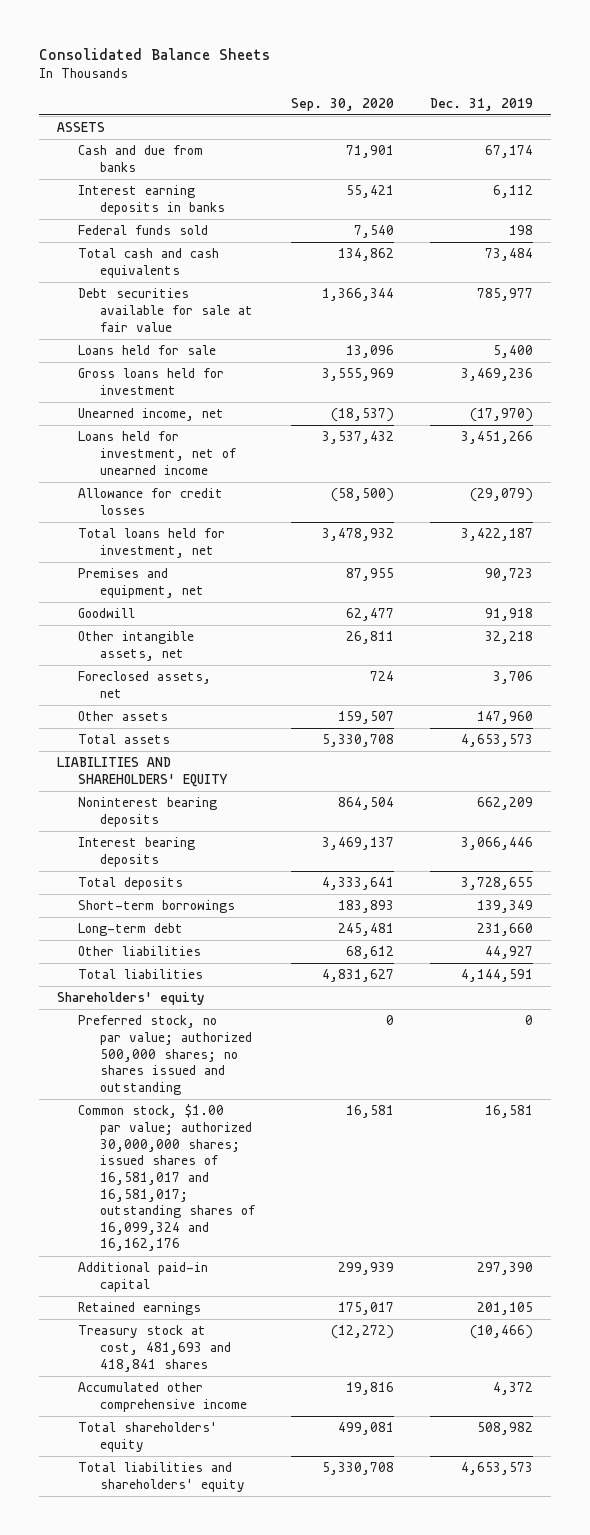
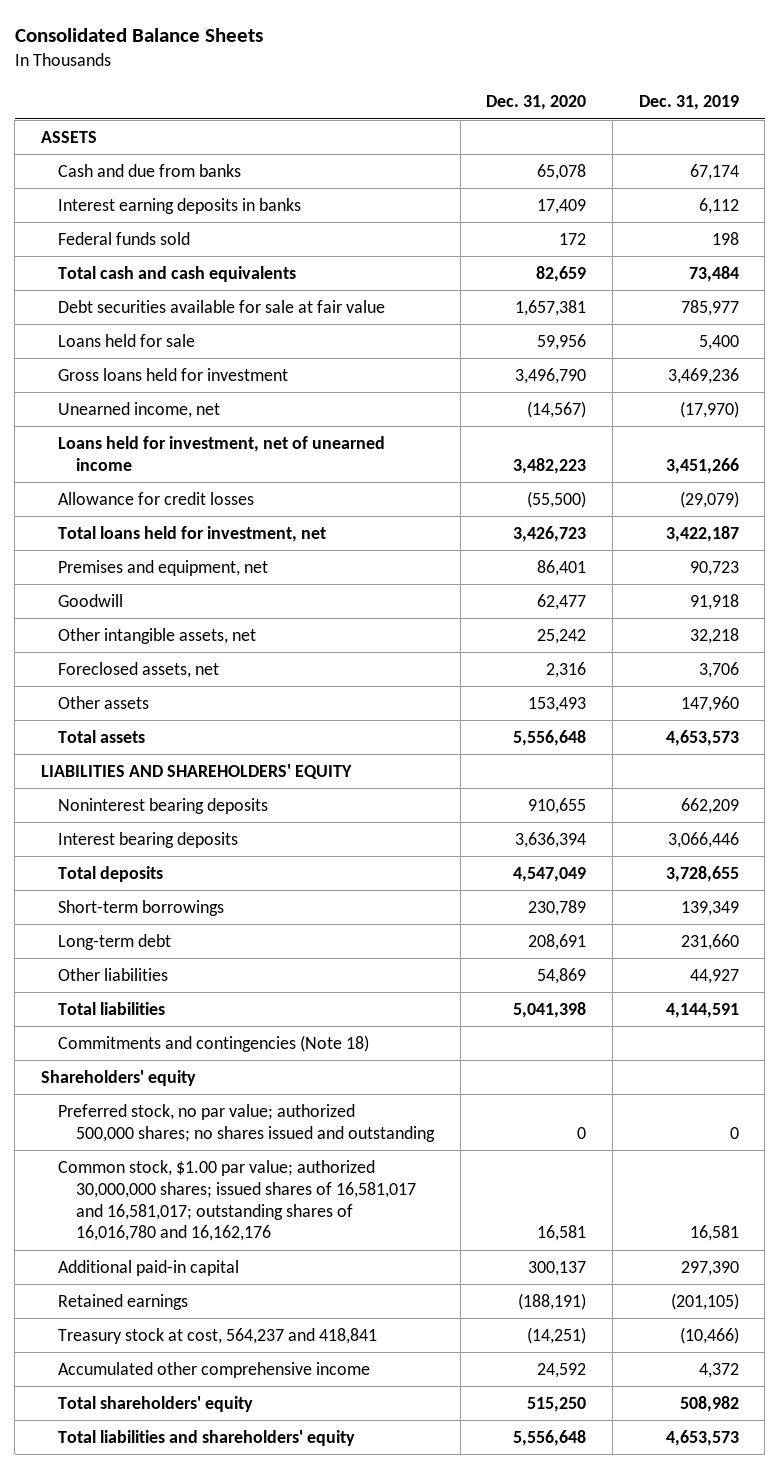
- | Sep. 30, 2020 | Dec. 31, 2019
+ | Dec. 31, 2020 | Dec. 31, 2019
+ Commitments and contingencies (Note 18)
- Common stock, $1.00 par value; authorized 30,000,000 shares; issued shares of 16,581,017 and 16,581,017; outstanding shares of 16,099,324 and 16,162,176 | 16,581 | 16,581
+ Common stock, $1.00 par value; authorized 30,000,000 shares; issued shares of 16,581,017 and 16,581,017; outstanding shares of 16,016,780 and 16,162,176 | 16,581 | 16,581
- Retained earnings | 175,017 | 201,105
- Treasury stock at cost, 481,693 and 418,841 shares | (12,272) | (10,466)
+ Retained earnings | (188,191) | (201,105)
+ Treasury stock at cost, 564,237 and 418,841 | (14,251) | (10,466)

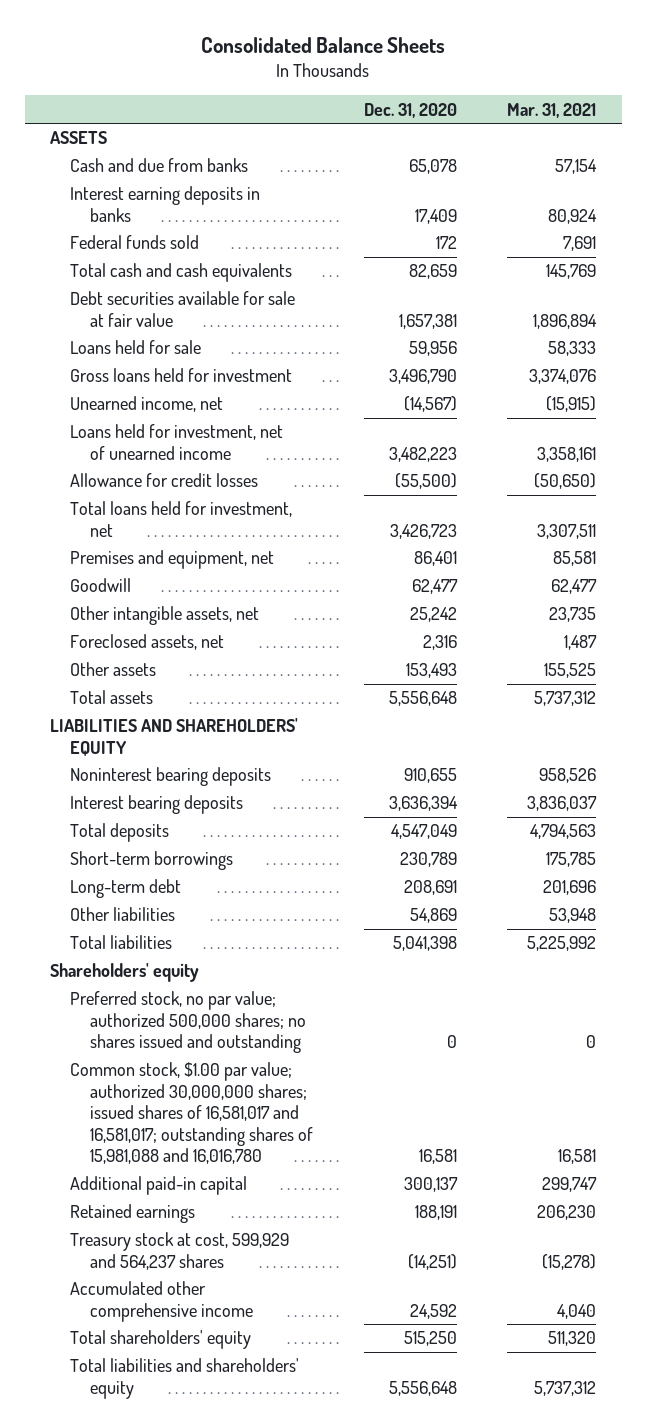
- | Dec. 31, 2020 | Dec. 31, 2019
+ | Dec. 31, 2020 | Mar. 31, 2021
- Commitments and contingencies (Note 18)
- Common stock, $1.00 par value; authorized 30,000,000 shares; issued shares of 16,581,017 and 16,581,017; outstanding shares of 16,016,780 and 16,162,176 | 16,581 | 16,581
+ Common stock, $1.00 par value; authorized 30,000,000 shares; issued shares of 16,581,017 and 16,581,017; outstanding shares of 15,981,088 and 16,016,780 | 16,581 | 16,581
- Retained earnings | (188,191) | (201,105)
- Treasury stock at cost, 564,237 and 418,841 | (14,251) | (10,466)
+ Retained earnings | 188,191 | 206,230
+ Treasury stock at cost, 599,929 and 564,237 shares | (14,251) | (15,278)

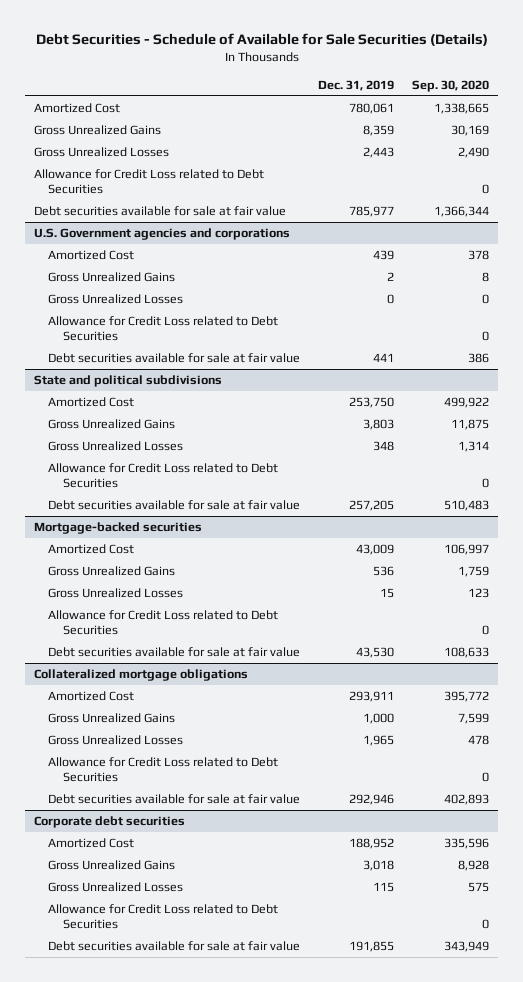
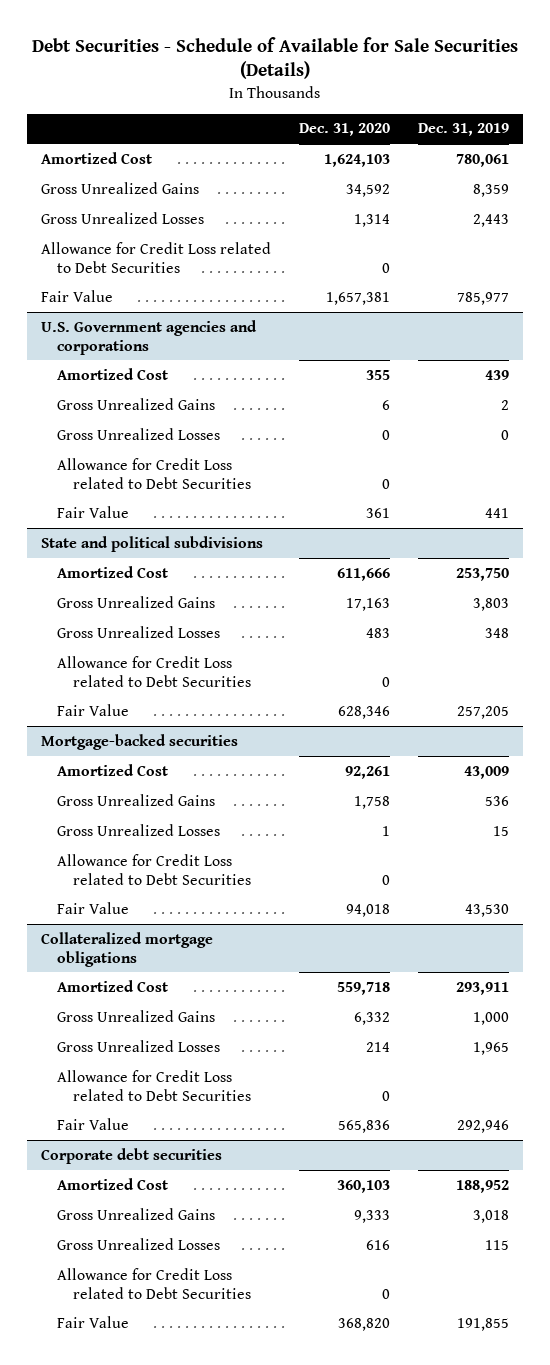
- | Dec. 31, 2019 | Sep. 30, 2020
+ | Dec. 31, 2020 | Dec. 31, 2019
- Debt securities available for sale at fair value | 785,977 | 1,366,344
+ Fair Value | 1,657,381 | 785,977
@ U.S. Government agencies and corporations
- Debt securities available for sale at fair value | 441 | 386
+ Fair Value | 361 | 441
@ State and political subdivisions
- Debt securities available for sale at fair value | 257,205 | 510,483
+ Fair Value | 628,346 | 257,205
@ Mortgage-backed securities
- Debt securities available for sale at fair value | 43,530 | 108,633
+ Fair Value | 94,018 | 43,530
@ Collateralized mortgage obligations
- Debt securities available for sale at fair value | 292,946 | 402,893
+ Fair Value | 565,836 | 292,946
@ Corporate debt securities
- Debt securities available for sale at fair value | 191,855 | 343,949
+ Fair Value | 368,820 | 191,855

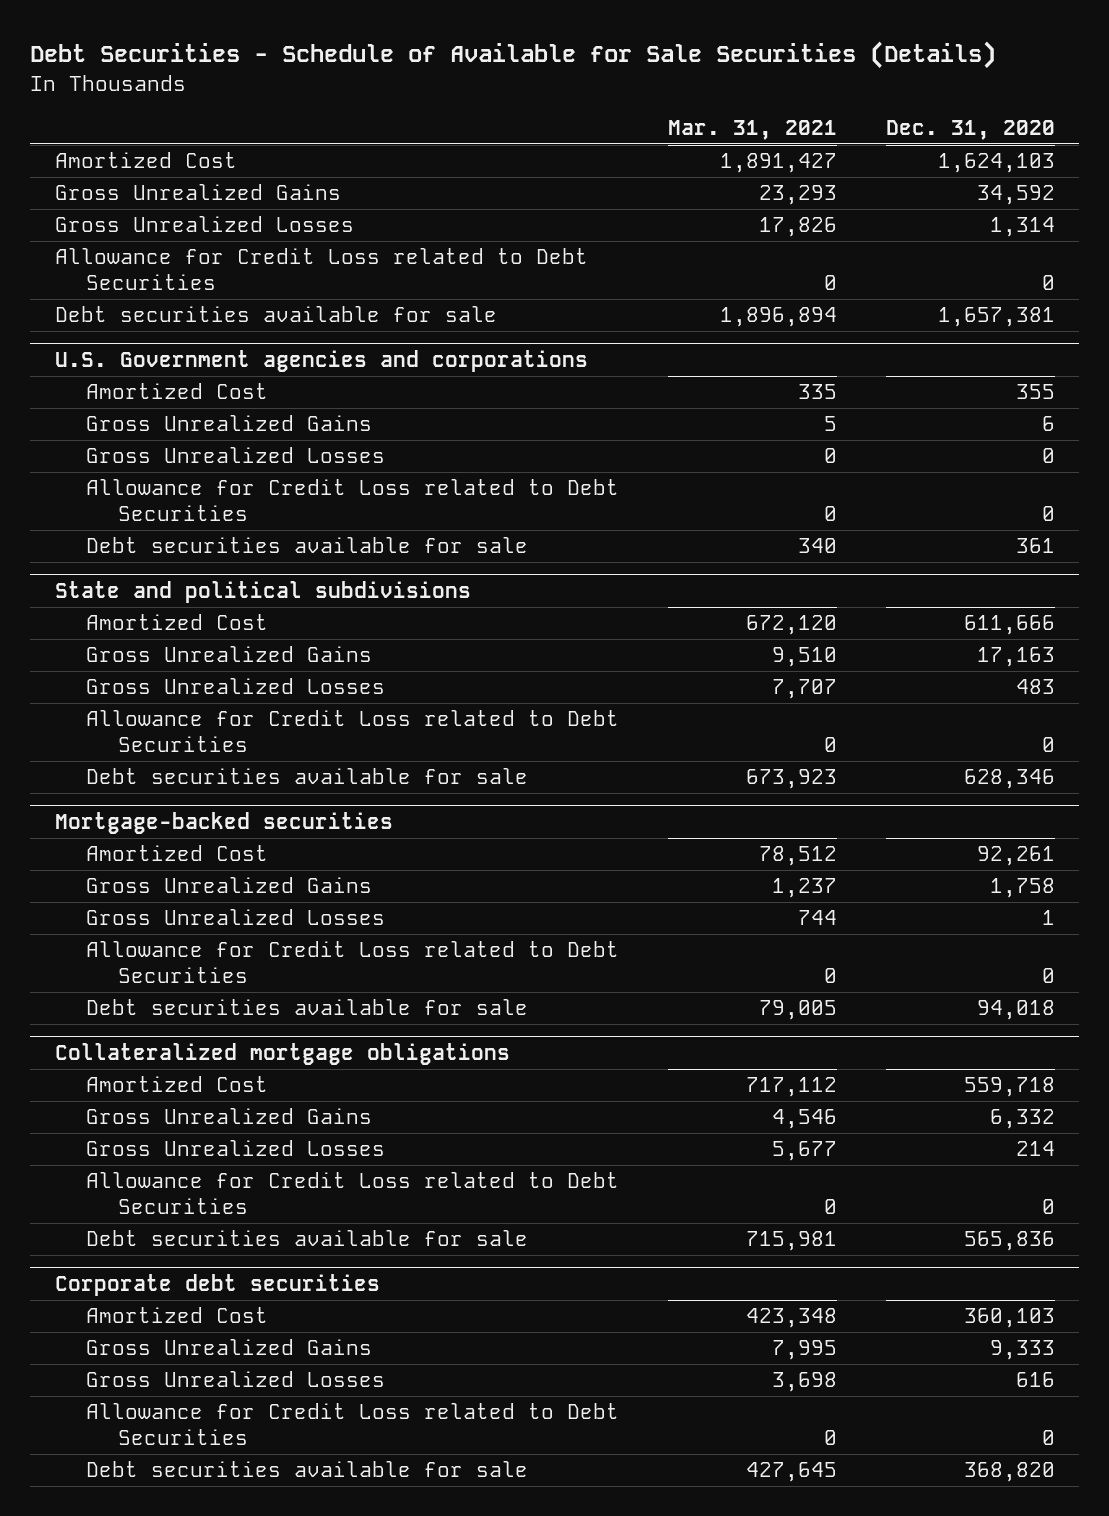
- | Dec. 31, 2020 | Dec. 31, 2019
+ | Mar. 31, 2021 | Dec. 31, 2020
- Fair Value | 1,657,381 | 785,977
+ Debt securities available for sale | 1,896,894 | 1,657,381
@ U.S. Government agencies and corporations
- Fair Value | 361 | 441
+ Debt securities available for sale | 340 | 361
@ State and political subdivisions
- Fair Value | 628,346 | 257,205
+ Debt securities available for sale | 673,923 | 628,346
@ Mortgage-backed securities
- Fair Value | 94,018 | 43,530
+ Debt securities available for sale | 79,005 | 94,018
@ Collateralized mortgage obligations
- Fair Value | 565,836 | 292,946
+ Debt securities available for sale | 715,981 | 565,836
@ Corporate debt securities
- Fair Value | 368,820 | 191,855
+ Debt securities available for sale | 427,645 | 368,820

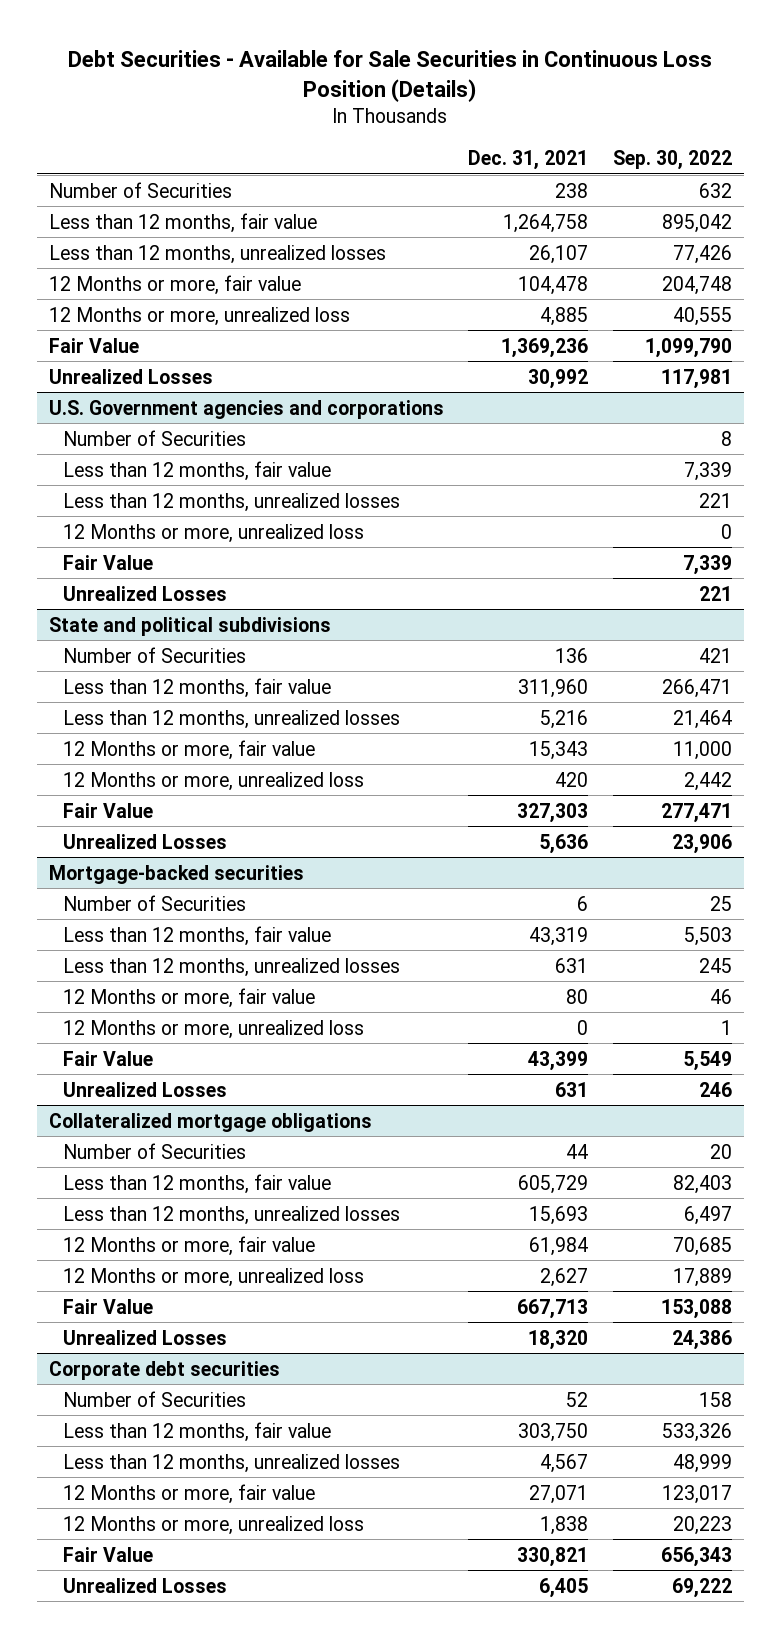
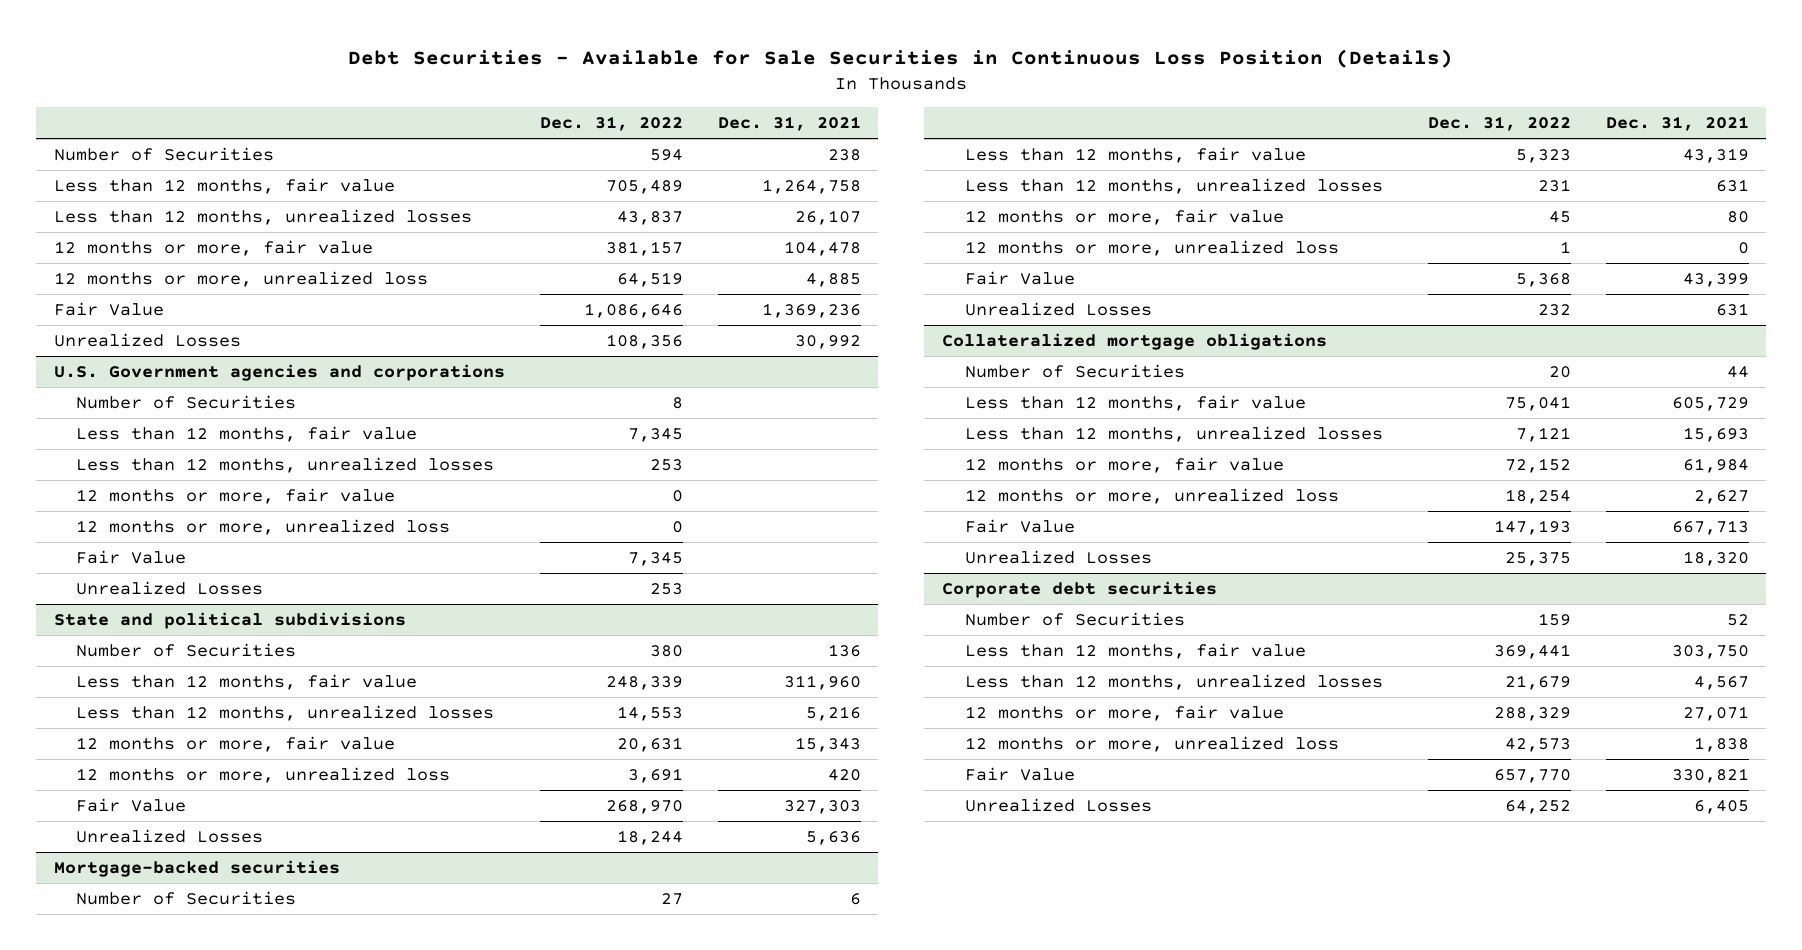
- | Dec. 31, 2021 | Sep. 30, 2022
+ | Dec. 31, 2022 | Dec. 31, 2021
- 12 Months or more, fair value | 104,478 | 204,748
- 12 Months or more, unrealized loss | 4,885 | 40,555
+ 12 months or more, fair value | 381,157 | 104,478
+ 12 months or more, unrealized loss | 64,519 | 4,885
@ U.S. Government agencies and corporations
- 12 Months or more, unrealized loss | | 0
+ 12 months or more, fair value | 0 |
+ 12 months or more, unrealized loss | 0 |
@ State and political subdivisions
- 12 Months or more, fair value | 15,343 | 11,000
- 12 Months or more, unrealized loss | 420 | 2,442
+ 12 months or more, fair value | 20,631 | 15,343
+ 12 months or more, unrealized loss | 3,691 | 420
@ Mortgage-backed securities
- 12 Months or more, fair value | 80 | 46
- 12 Months or more, unrealized loss | 0 | 1
+ 12 months or more, fair value | 45 | 80
+ 12 months or more, unrealized loss | 1 | 0
@ Collateralized mortgage obligations
- 12 Months or more, fair value | 61,984 | 70,685
- 12 Months or more, unrealized loss | 2,627 | 17,889
+ 12 months or more, fair value | 72,152 | 61,984
+ 12 months or more, unrealized loss | 18,254 | 2,627
@ Corporate debt securities
- 12 Months or more, fair value | 27,071 | 123,017
- 12 Months or more, unrealized loss | 1,838 | 20,223
+ 12 months or more, fair value | 288,329 | 27,071
+ 12 months or more, unrealized loss | 42,573 | 1,838

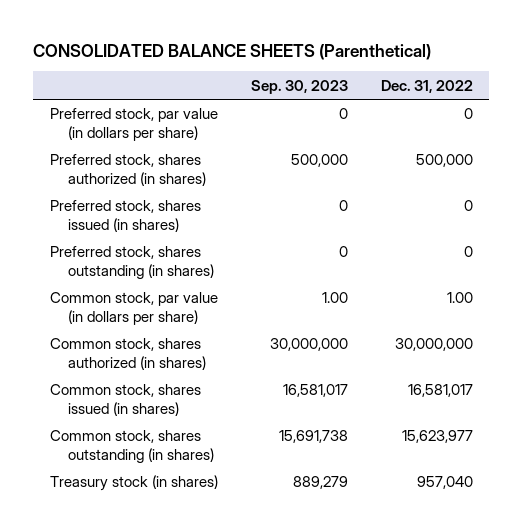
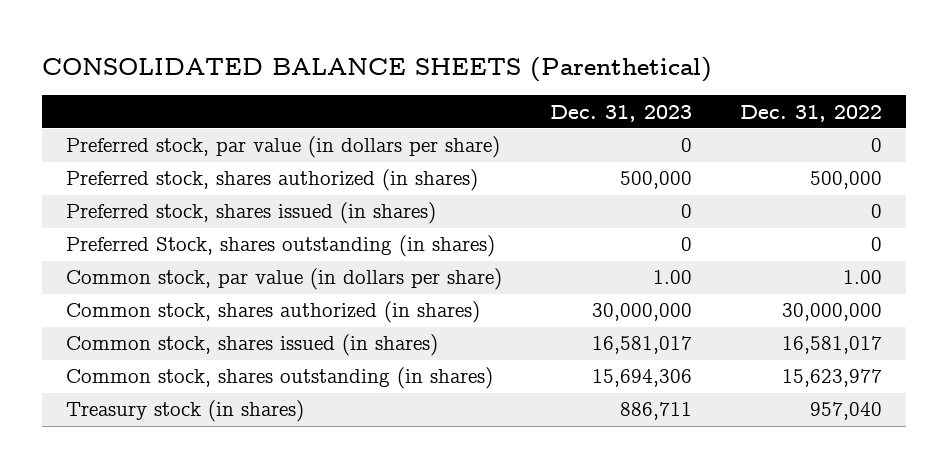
- | Sep. 30, 2023 | Dec. 31, 2022
+ | Dec. 31, 2023 | Dec. 31, 2022
- Preferred stock, shares outstanding (in shares) | 0 | 0
+ Preferred Stock, shares outstanding (in shares) | 0 | 0

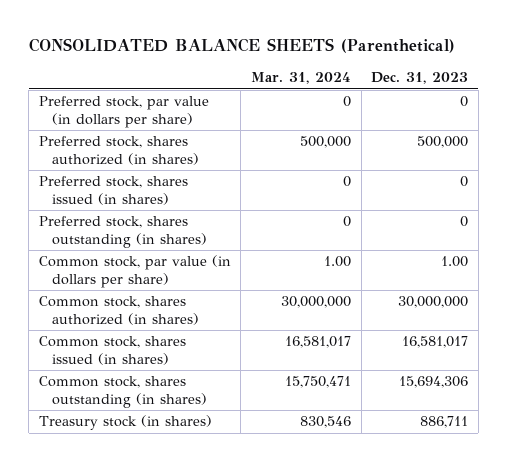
- | Dec. 31, 2023 | Dec. 31, 2022
+ | Mar. 31, 2024 | Dec. 31, 2023
- Preferred Stock, shares outstanding (in shares) | 0 | 0
+ Preferred stock, shares outstanding (in shares) | 0 | 0

